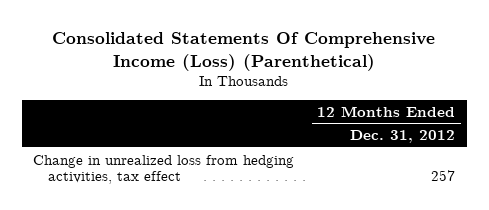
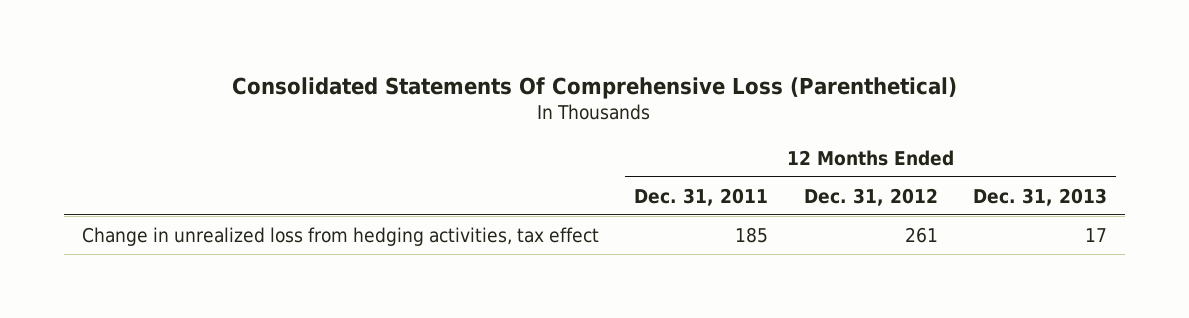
- Consolidated Statements Of Comprehensive Income (Loss) (Parenthetical)
+ Consolidated Statements Of Comprehensive Loss (Parenthetical)
- | 12 Months Ended Dec. 31, 2012
+ | 12 Months Ended Dec. 31, 2011 | 12 Months Ended Dec. 31, 2012 | 12 Months Ended Dec. 31, 2013
- Change in unrealized loss from hedging activities, tax effect | 257
+ Change in unrealized loss from hedging activities, tax effect | 185 | 261 | 17

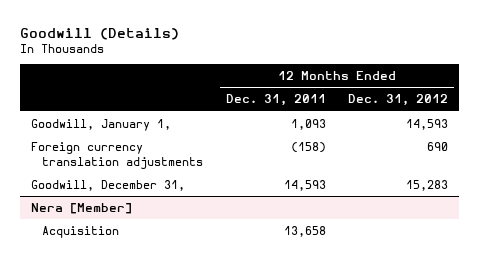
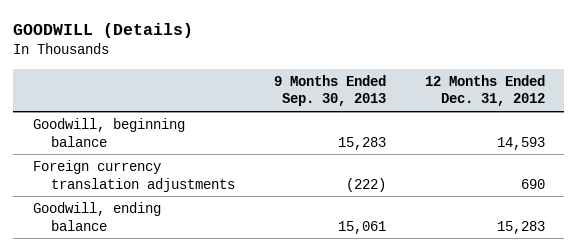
- Goodwill (Details)
+ GOODWILL (Details)
- | 12 Months Ended Dec. 31, 2011 | 12 Months Ended Dec. 31, 2012
+ | 9 Months Ended Sep. 30, 2013 | 12 Months Ended Dec. 31, 2012
- Goodwill, January 1, | 1,093 | 14,593
+ Goodwill, beginning balance | 15,283 | 14,593
- Goodwill, December 31, | 14,593 | 15,283
- Nera [Member]
- Acquisition | 13,658 |
+ Goodwill, ending balance | 15,061 | 15,283

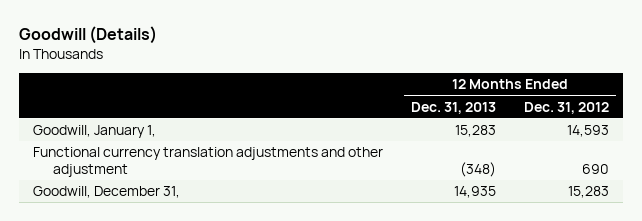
- GOODWILL (Details)
+ Goodwill (Details)
- | 9 Months Ended Sep. 30, 2013 | 12 Months Ended Dec. 31, 2012
+ | 12 Months Ended Dec. 31, 2013 | 12 Months Ended Dec. 31, 2012
- Goodwill, beginning balance | 15,283 | 14,593
- Foreign currency translation adjustments | (222) | 690
- Goodwill, ending balance | 15,061 | 15,283
+ Goodwill, January 1, | 15,283 | 14,593
+ Functional currency translation adjustments and other adjustment | (348) | 690
+ Goodwill, December 31, | 14,935 | 15,283

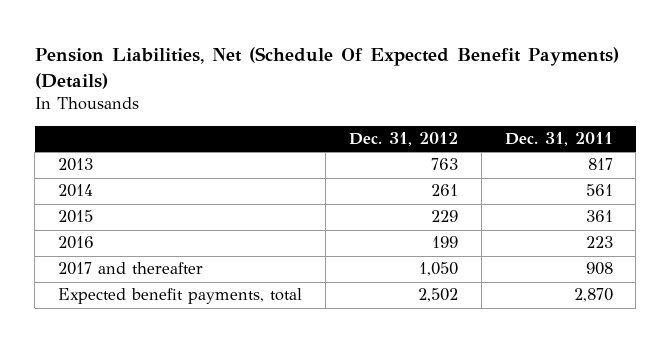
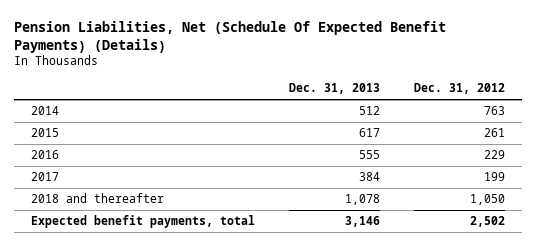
- | Dec. 31, 2012 | Dec. 31, 2011
+ | Dec. 31, 2013 | Dec. 31, 2012
- 2013 | 763 | 817
- 2014 | 261 | 561
- 2015 | 229 | 361
- 2016 | 199 | 223
- 2017 and thereafter | 1,050 | 908
+ 2014 | 512 | 763
+ 2015 | 617 | 261
+ 2016 | 555 | 229
+ 2017 | 384 | 199
+ 2018 and thereafter | 1,078 | 1,050

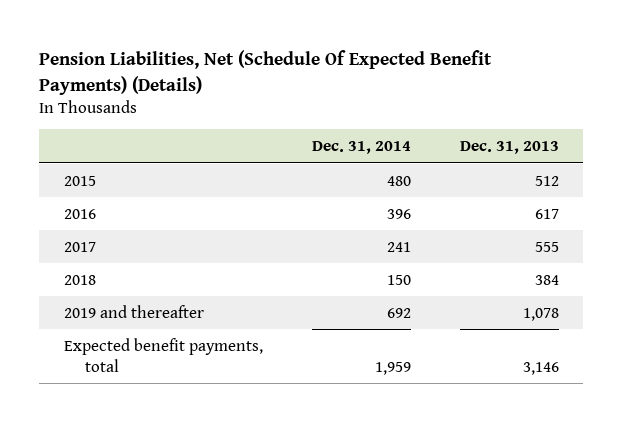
- | Dec. 31, 2013 | Dec. 31, 2012
+ | Dec. 31, 2014 | Dec. 31, 2013
- 2014 | 512 | 763
- 2015 | 617 | 261
- 2016 | 555 | 229
- 2017 | 384 | 199
- 2018 and thereafter | 1,078 | 1,050
+ 2015 | 480 | 512
+ 2016 | 396 | 617
+ 2017 | 241 | 555
+ 2018 | 150 | 384
+ 2019 and thereafter | 692 | 1,078

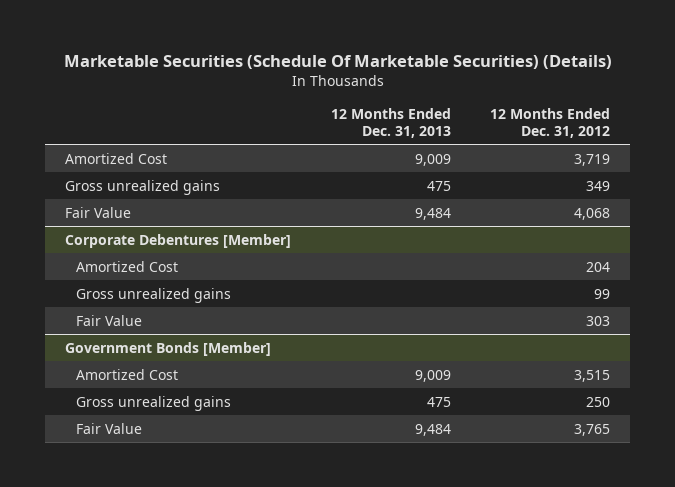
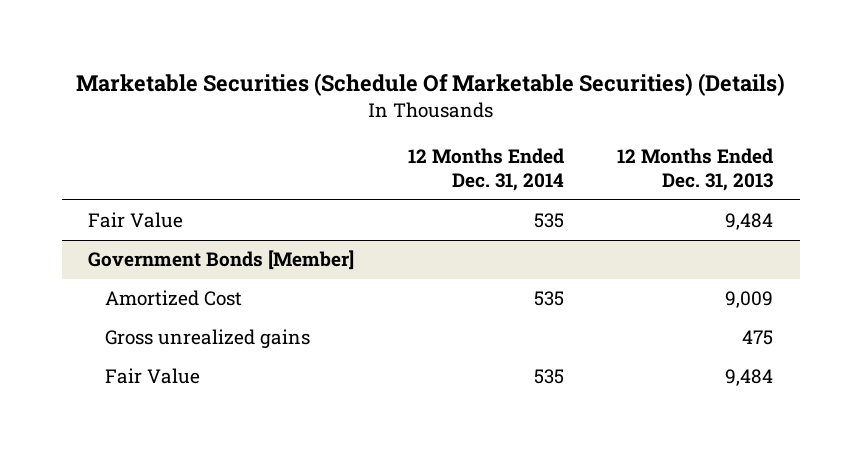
- | 12 Months Ended Dec. 31, 2013 | 12 Months Ended Dec. 31, 2012
+ | 12 Months Ended Dec. 31, 2014 | 12 Months Ended Dec. 31, 2013
- Amortized Cost | 9,009 | 3,719
- Gross unrealized gains | 475 | 349
- Corporate Debentures [Member]
- Amortized Cost | | 204
- Gross unrealized gains | | 99
- Fair Value | | 303

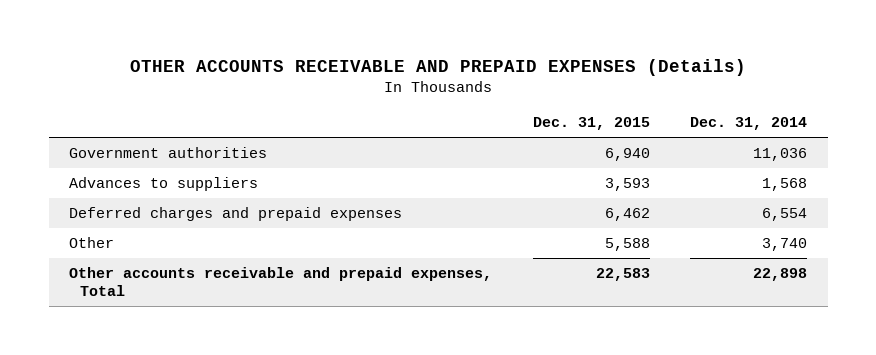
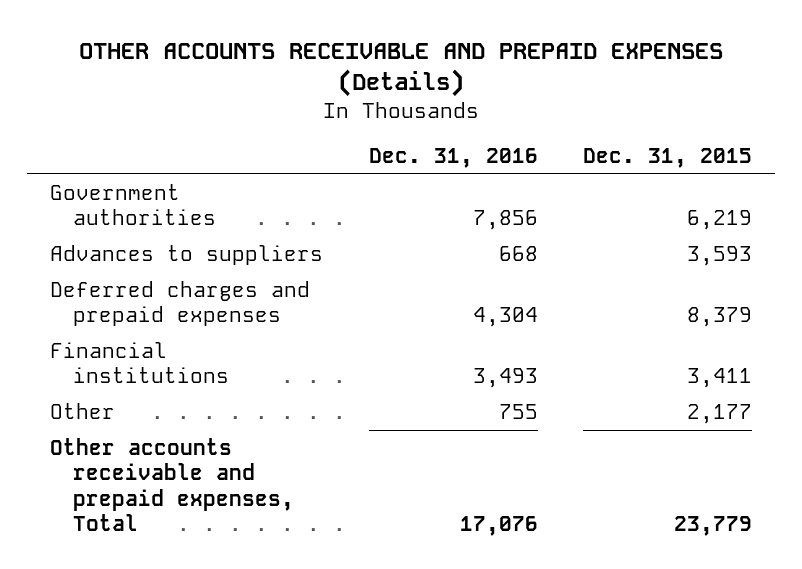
- | Dec. 31, 2015 | Dec. 31, 2014
+ | Dec. 31, 2016 | Dec. 31, 2015
- Government authorities | 6,940 | 11,036
+ Government authorities | 7,856 | 6,219
- Deferred charges and prepaid expenses | 6,462 | 6,554
- Other | 5,588 | 3,740
- Other accounts receivable and prepaid expenses, Total | 22,583 | 22,898
+ Deferred charges and prepaid expenses | 4,304 | 8,379
+ Financial institutions | 3,493 | 3,411
+ Other | 755 | 2,177
+ Other accounts receivable and prepaid expenses, Total | 17,076 | 23,779

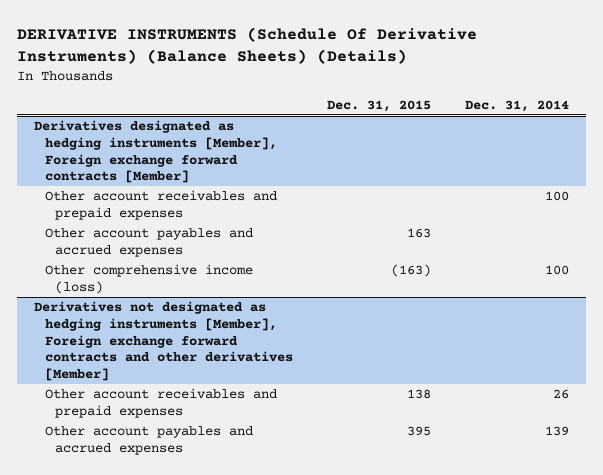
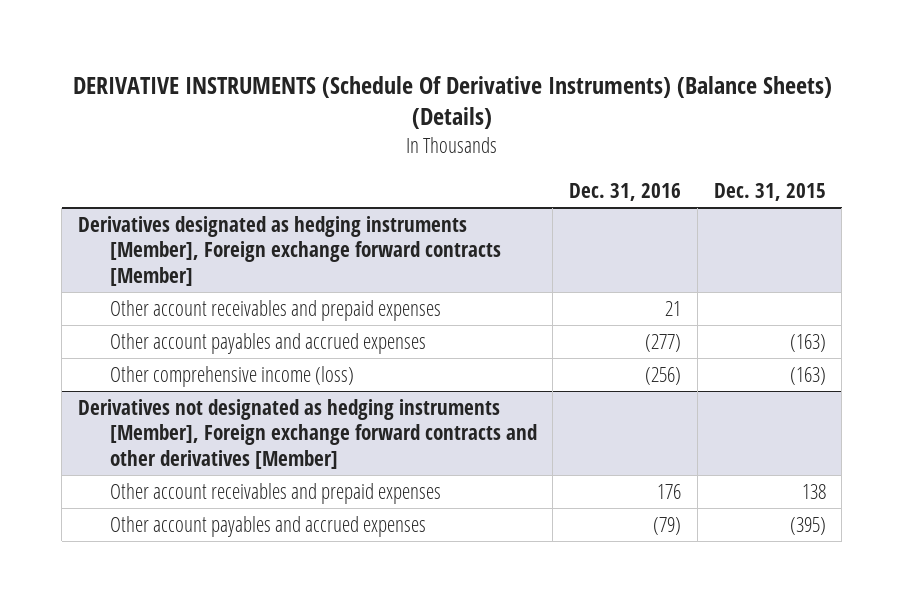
- | Dec. 31, 2015 | Dec. 31, 2014
+ | Dec. 31, 2016 | Dec. 31, 2015
@ Derivatives designated as hedging instruments [Member], Foreign exchange forward contracts [Member]
- Other account payables and accrued expenses | 163 |
+ Other account payables and accrued expenses | (277) | (163)
@ Derivatives not designated as hedging instruments [Member], Foreign exchange forward contracts and other derivatives [Member]
- Other account payables and accrued expenses | 395 | 139
+ Other account payables and accrued expenses | (79) | (395)

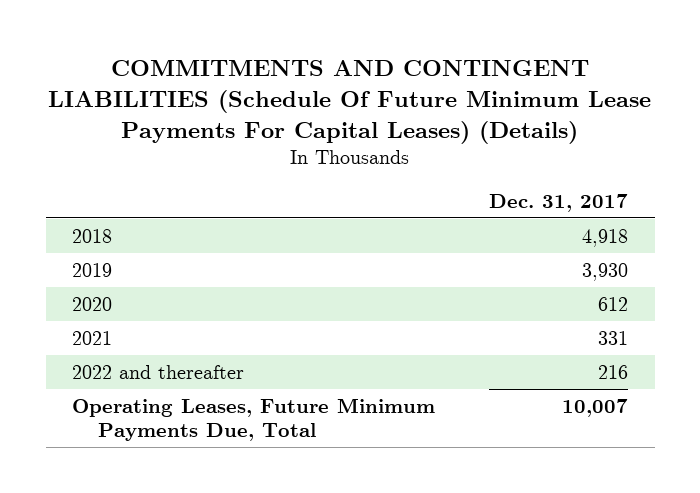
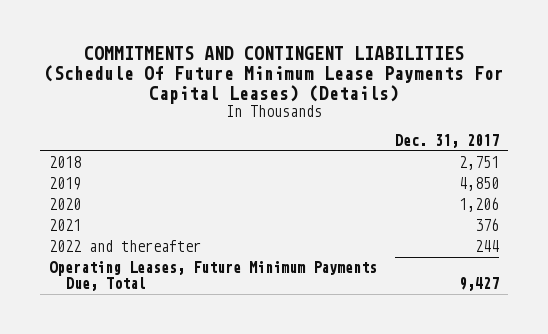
- 2018 | 4,918
- 2019 | 3,930
- 2020 | 612
- 2021 | 331
- 2022 and thereafter | 216
- Operating Leases, Future Minimum Payments Due, Total | 10,007
+ 2018 | 2,751
+ 2019 | 4,850
+ 2020 | 1,206
+ 2021 | 376
+ 2022 and thereafter | 244
+ Operating Leases, Future Minimum Payments Due, Total | 9,427

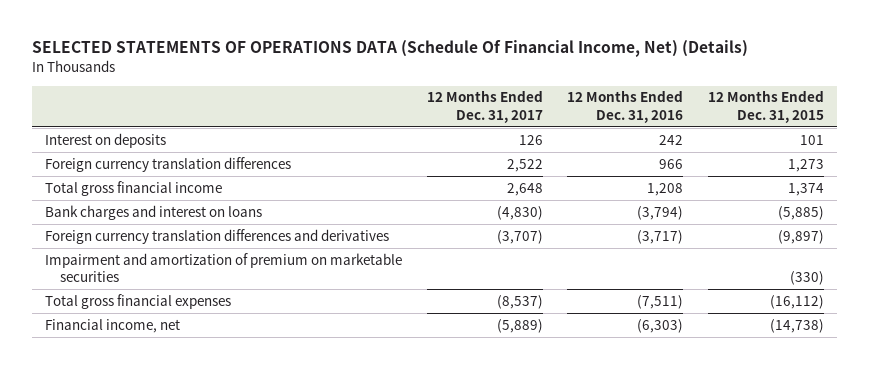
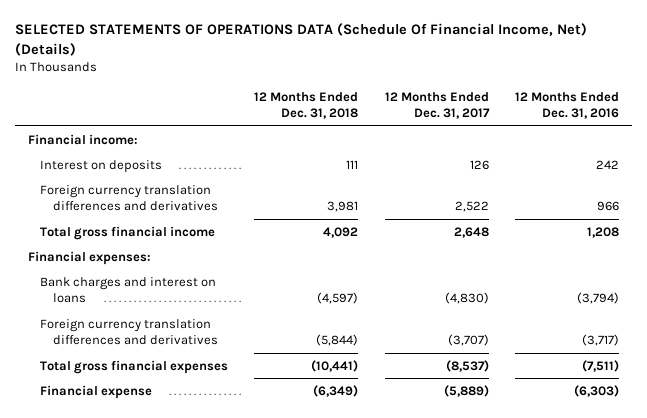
- | 12 Months Ended Dec. 31, 2017 | 12 Months Ended Dec. 31, 2016 | 12 Months Ended Dec. 31, 2015
+ | 12 Months Ended Dec. 31, 2018 | 12 Months Ended Dec. 31, 2017 | 12 Months Ended Dec. 31, 2016
+ Financial income:
- Foreign currency translation differences | 2,522 | 966 | 1,273
+ Foreign currency translation differences and derivatives | 3,981 | 2,522 | 966
+ Financial expenses:
- Impairment and amortization of premium on marketable securities | | | (330)
- Financial income, net | (5,889) | (6,303) | (14,738)
+ Financial expense | (6,349) | (5,889) | (6,303)

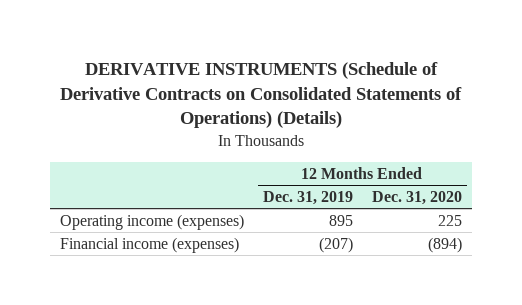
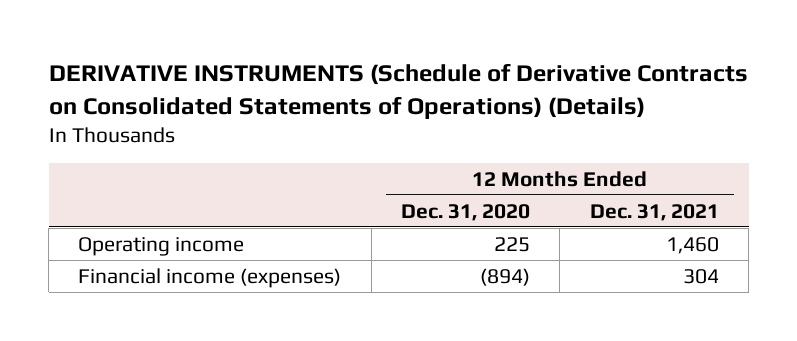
- | 12 Months Ended Dec. 31, 2019 | 12 Months Ended Dec. 31, 2020
+ | 12 Months Ended Dec. 31, 2020 | 12 Months Ended Dec. 31, 2021
- Operating income (expenses) | 895 | 225
+ Operating income | 225 | 1,460

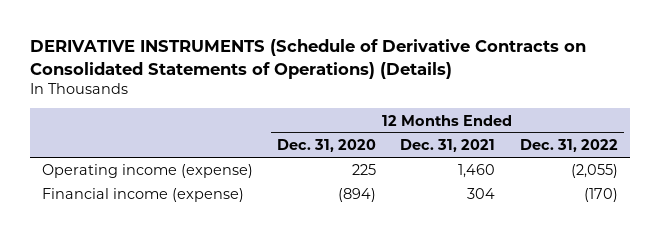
- | 12 Months Ended Dec. 31, 2020 | 12 Months Ended Dec. 31, 2021
+ | 12 Months Ended Dec. 31, 2020 | 12 Months Ended Dec. 31, 2021 | 12 Months Ended Dec. 31, 2022
- Operating income | 225 | 1,460
- Financial income (expenses) | (894) | 304
+ Operating income (expense) | 225 | 1,460 | (2,055)
+ Financial income (expense) | (894) | 304 | (170)

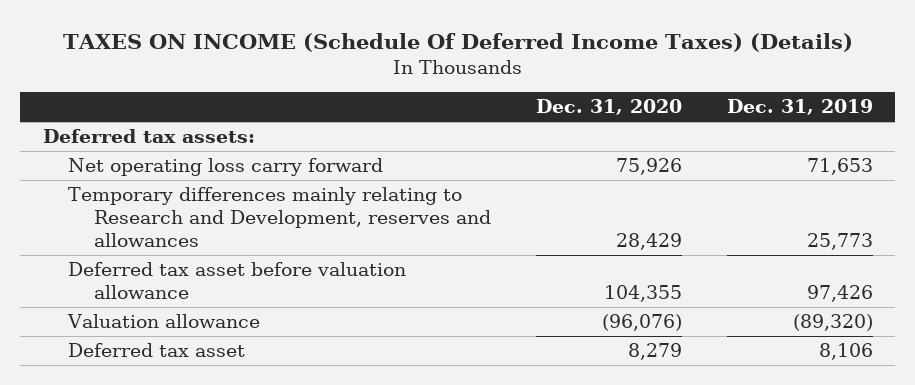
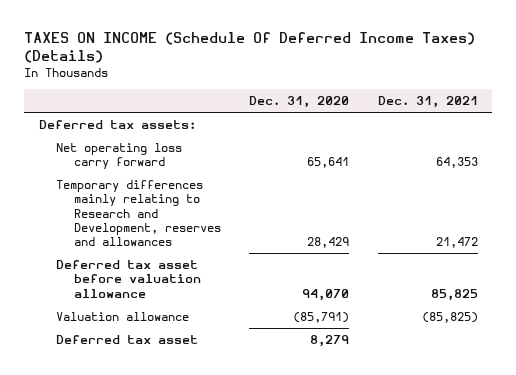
- | Dec. 31, 2020 | Dec. 31, 2019
+ | Dec. 31, 2020 | Dec. 31, 2021
- Net operating loss carry forward | 75,926 | 71,653
+ Net operating loss carry forward | 65,641 | 64,353
- Deferred tax asset before valuation allowance | 104,355 | 97,426
- Valuation allowance | (96,076) | (89,320)
+ Deferred tax asset before valuation allowance | 94,070 | 85,825
+ Valuation allowance | (85,791) | (85,825)

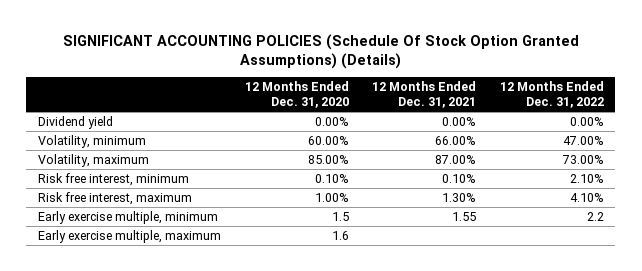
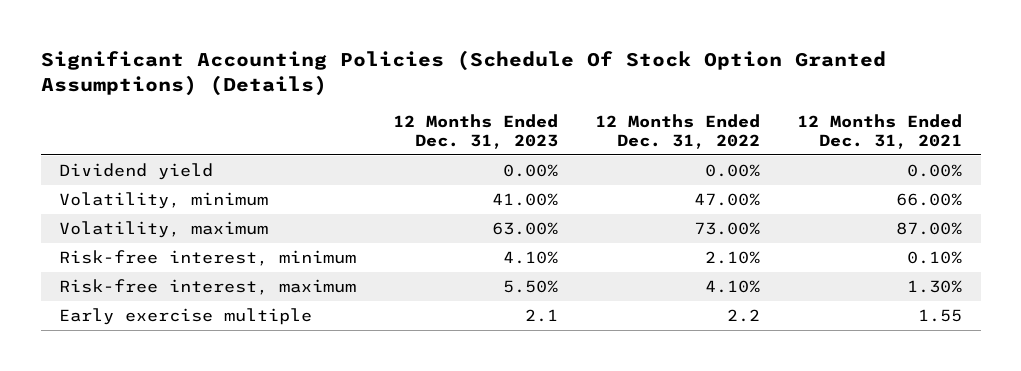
- SIGNIFICANT ACCOUNTING POLICIES (Schedule Of Stock Option Granted Assumptions) (Details)
+ Significant Accounting Policies (Schedule Of Stock Option Granted Assumptions) (Details)
- | 12 Months Ended Dec. 31, 2020 | 12 Months Ended Dec. 31, 2021 | 12 Months Ended Dec. 31, 2022
+ | 12 Months Ended Dec. 31, 2023 | 12 Months Ended Dec. 31, 2022 | 12 Months Ended Dec. 31, 2021
- Risk free interest, minimum | 0.10% | 0.10% | 2.10%
- Risk free interest, maximum | 1.00% | 1.30% | 4.10%
- Early exercise multiple, minimum | 1.5 | 1.55 | 2.2
- Early exercise multiple, maximum | 1.6 | |
+ Risk-free interest, minimum | 4.10% | 2.10% | 0.10%
+ Risk-free interest, maximum | 5.50% | 4.10% | 1.30%
+ Early exercise multiple | 2.1 | 2.2 | 1.55

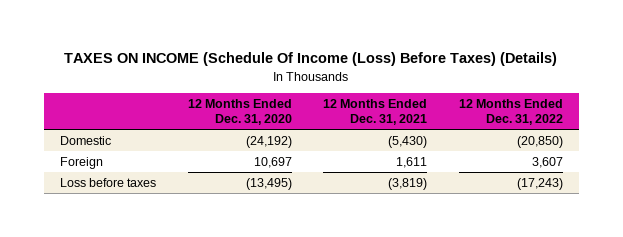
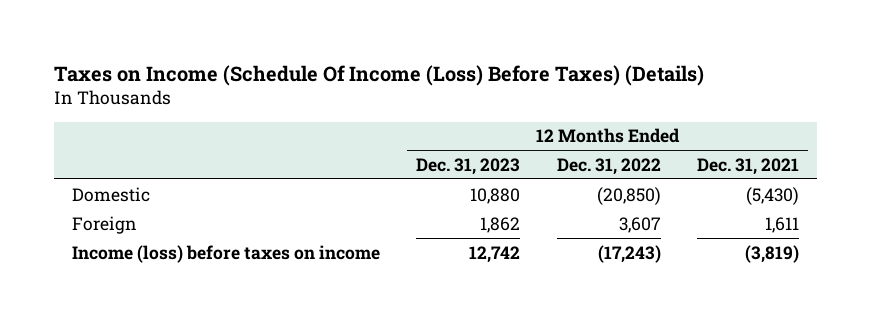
- TAXES ON INCOME (Schedule Of Income (Loss) Before Taxes) (Details)
+ Taxes on Income (Schedule Of Income (Loss) Before Taxes) (Details)
- | 12 Months Ended Dec. 31, 2020 | 12 Months Ended Dec. 31, 2021 | 12 Months Ended Dec. 31, 2022
+ | 12 Months Ended Dec. 31, 2023 | 12 Months Ended Dec. 31, 2022 | 12 Months Ended Dec. 31, 2021
- Loss before taxes | (13,495) | (3,819) | (17,243)
+ Income (loss) before taxes on income | 12,742 | (17,243) | (3,819)

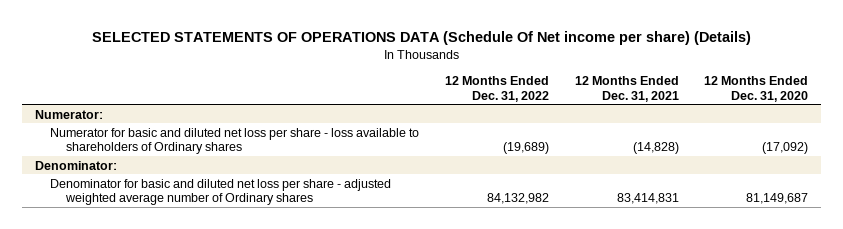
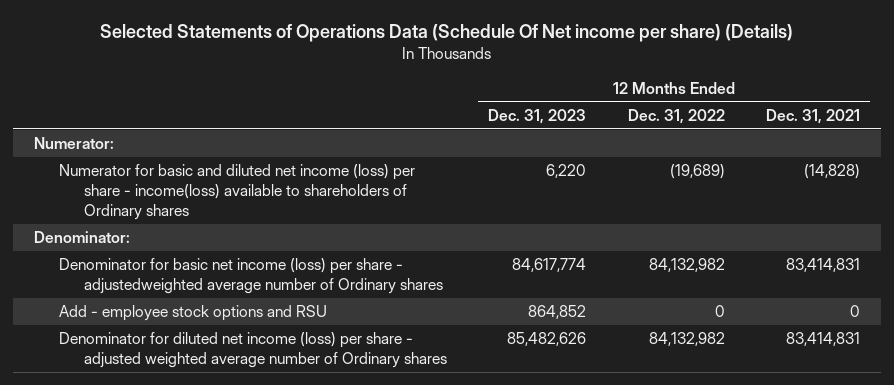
- SELECTED STATEMENTS OF OPERATIONS DATA (Schedule Of Net income per share) (Details)
+ Selected Statements of Operations Data (Schedule Of Net income per share) (Details)
- | 12 Months Ended Dec. 31, 2022 | 12 Months Ended Dec. 31, 2021 | 12 Months Ended Dec. 31, 2020
+ | 12 Months Ended Dec. 31, 2023 | 12 Months Ended Dec. 31, 2022 | 12 Months Ended Dec. 31, 2021
- Numerator for basic and diluted net loss per share - loss available to shareholders of Ordinary shares | (19,689) | (14,828) | (17,092)
+ Numerator for basic and diluted net income (loss) per share - income(loss) available to shareholders of Ordinary shares | 6,220 | (19,689) | (14,828)
- Denominator for basic and diluted net loss per share - adjusted weighted average number of Ordinary shares | 84,132,982 | 83,414,831 | 81,149,687
+ Denominator for basic net income (loss) per share - adjustedweighted average number of Ordinary shares | 84,617,774 | 84,132,982 | 83,414,831
+ Add - employee stock options and RSU | 864,852 | 0 | 0
+ Denominator for diluted net income (loss) per share - adjusted weighted average number of Ordinary shares | 85,482,626 | 84,132,982 | 83,414,831

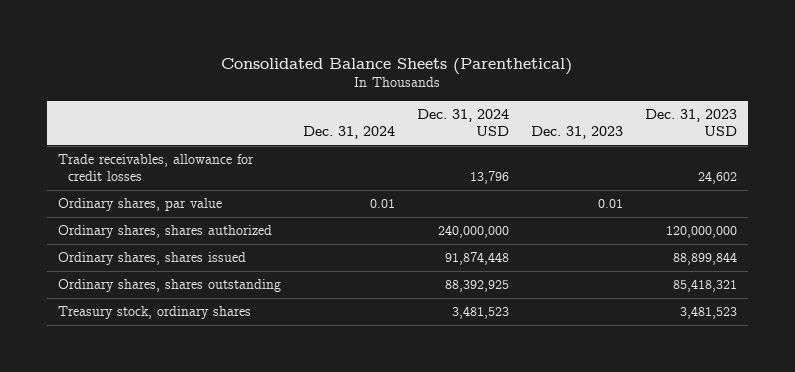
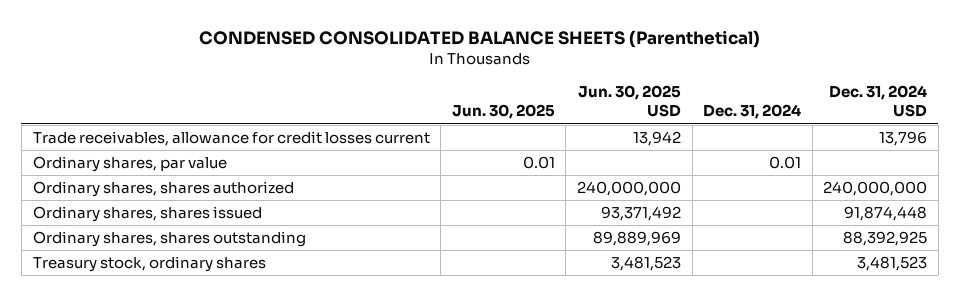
- Consolidated Balance Sheets (Parenthetical)
+ CONDENSED CONSOLIDATED BALANCE SHEETS (Parenthetical)
- | Dec. 31, 2024 | Dec. 31, 2024 USD | Dec. 31, 2023 | Dec. 31, 2023 USD
+ | Jun. 30, 2025 | Jun. 30, 2025 USD | Dec. 31, 2024 | Dec. 31, 2024 USD
- Trade receivables, allowance for credit losses | | 13,796 | | 24,602
+ Trade receivables, allowance for credit losses current | | 13,942 | | 13,796

